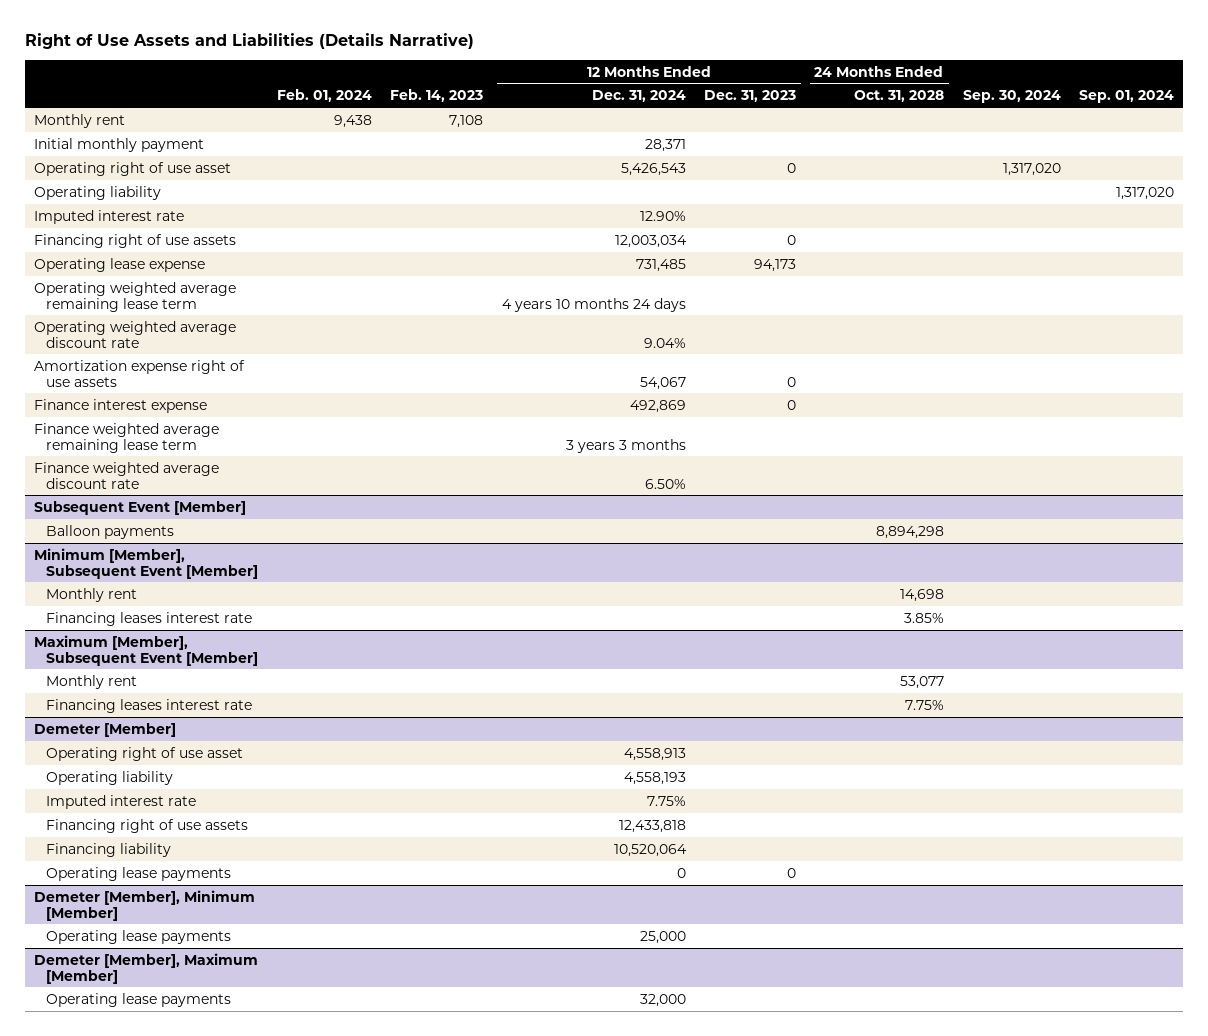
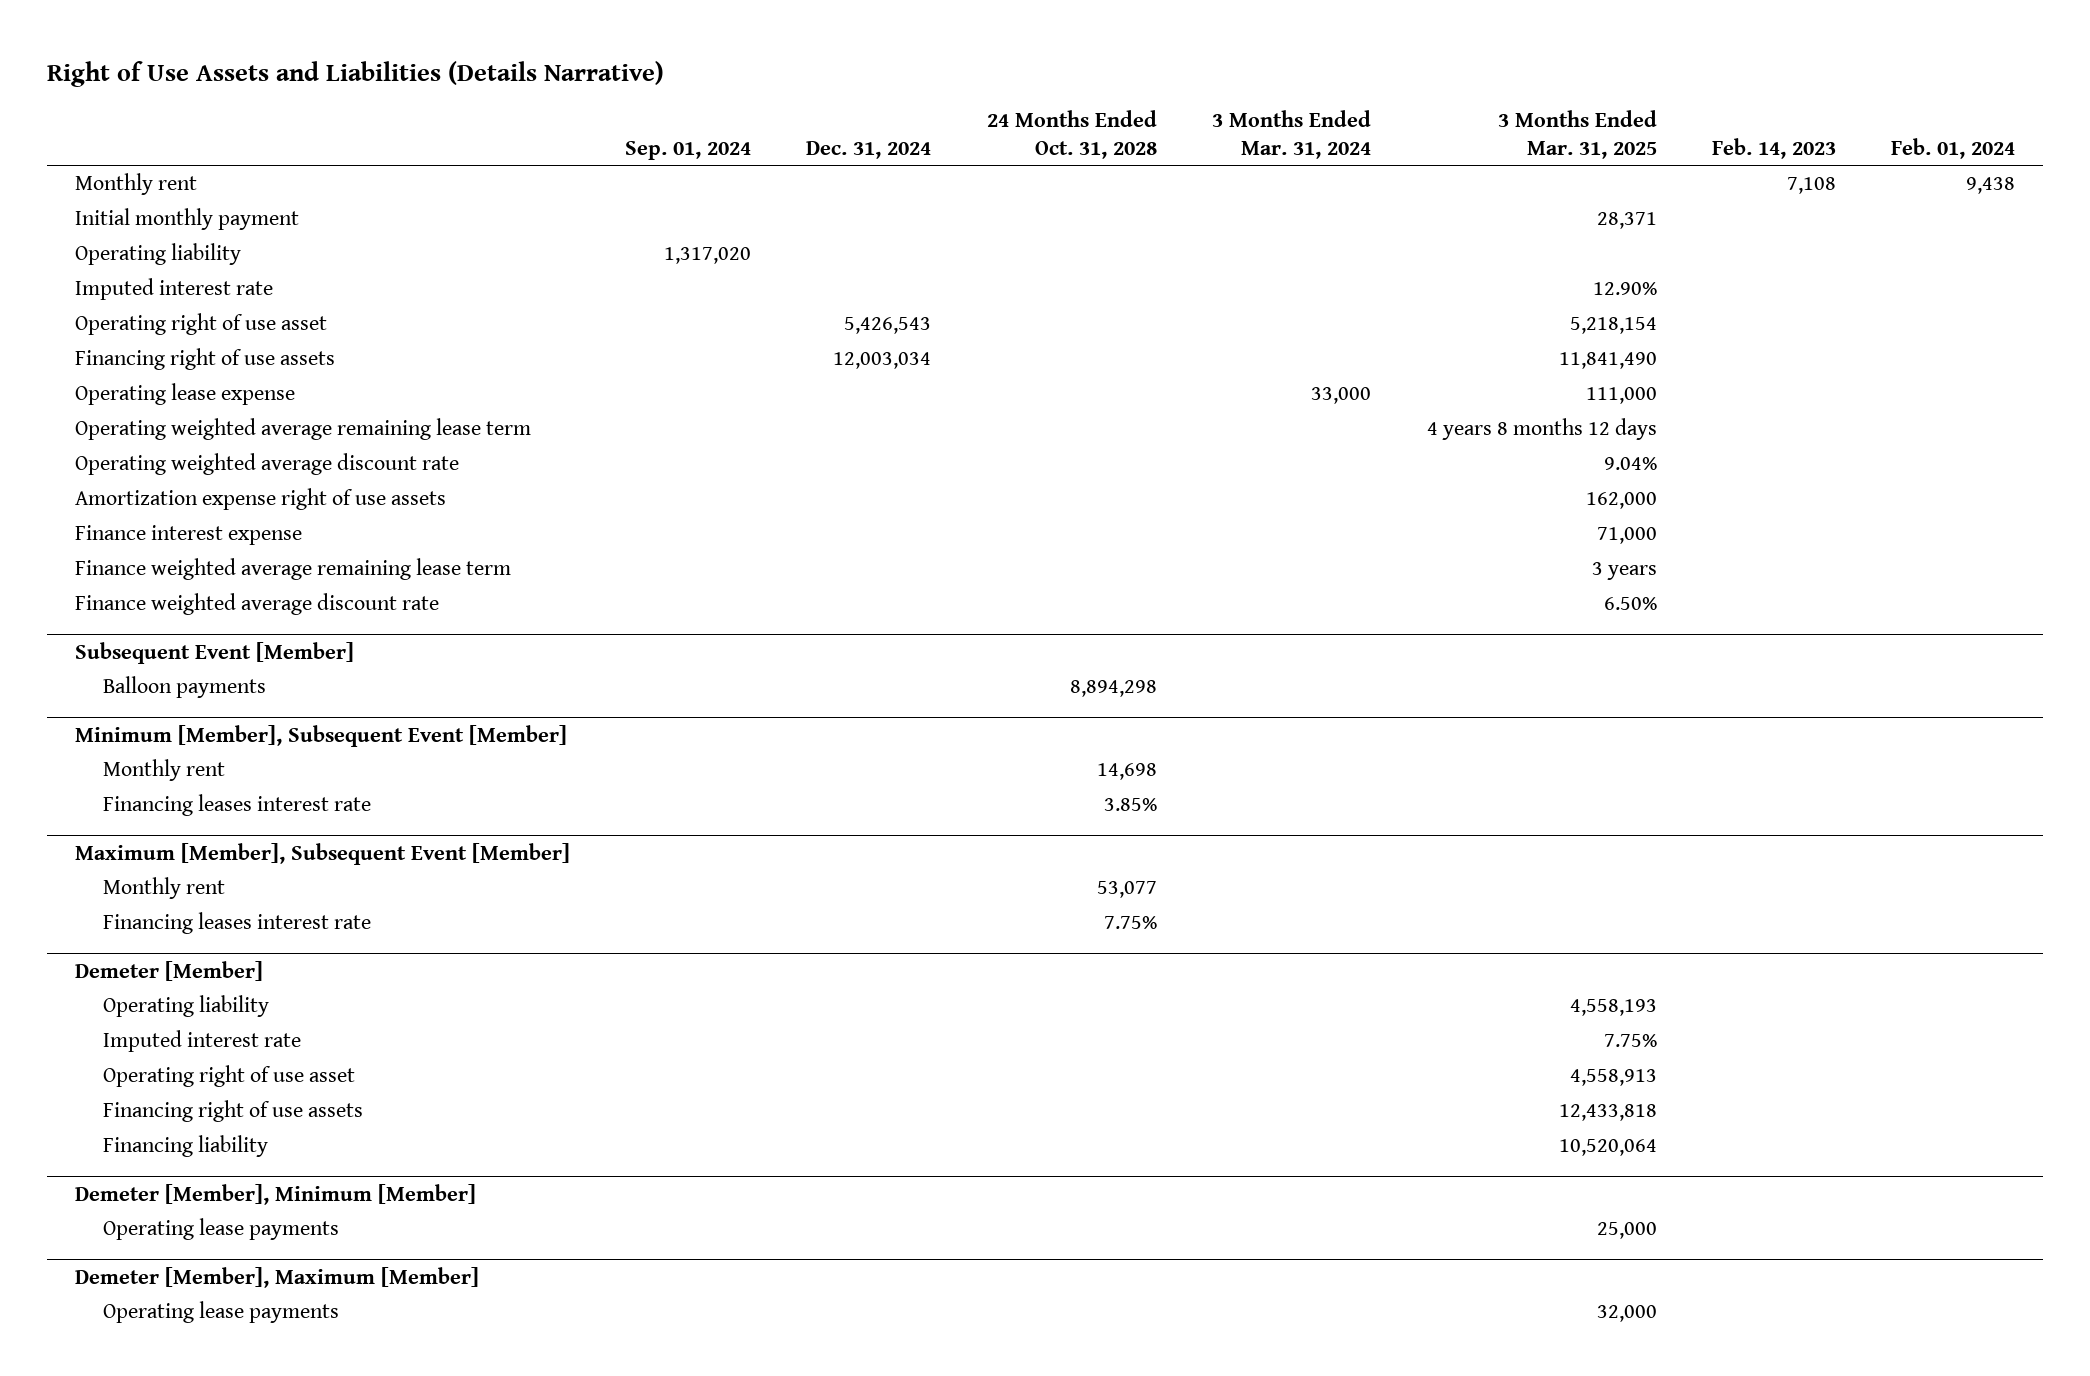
- | Feb. 01, 2024 | Feb. 14, 2023 | 12 Months Ended Dec. 31, 2024 | 12 Months Ended Dec. 31, 2023 | 24 Months Ended Oct. 31, 2028 | Sep. 30, 2024 | Sep. 01, 2024
+ | Sep. 01, 2024 | Dec. 31, 2024 | 24 Months Ended Oct. 31, 2028 | 3 Months Ended Mar. 31, 2024 | 3 Months Ended Mar. 31, 2025 | Feb. 14, 2023 | Feb. 01, 2024
moved down: Operating right of use asset | | 5,426,543 | | | 5,218,154 | |
@ Demeter [Member]
moved down: Operating right of use asset | | | | | 4,558,913 | |
- Operating lease payments | | | 0 | 0 | | |

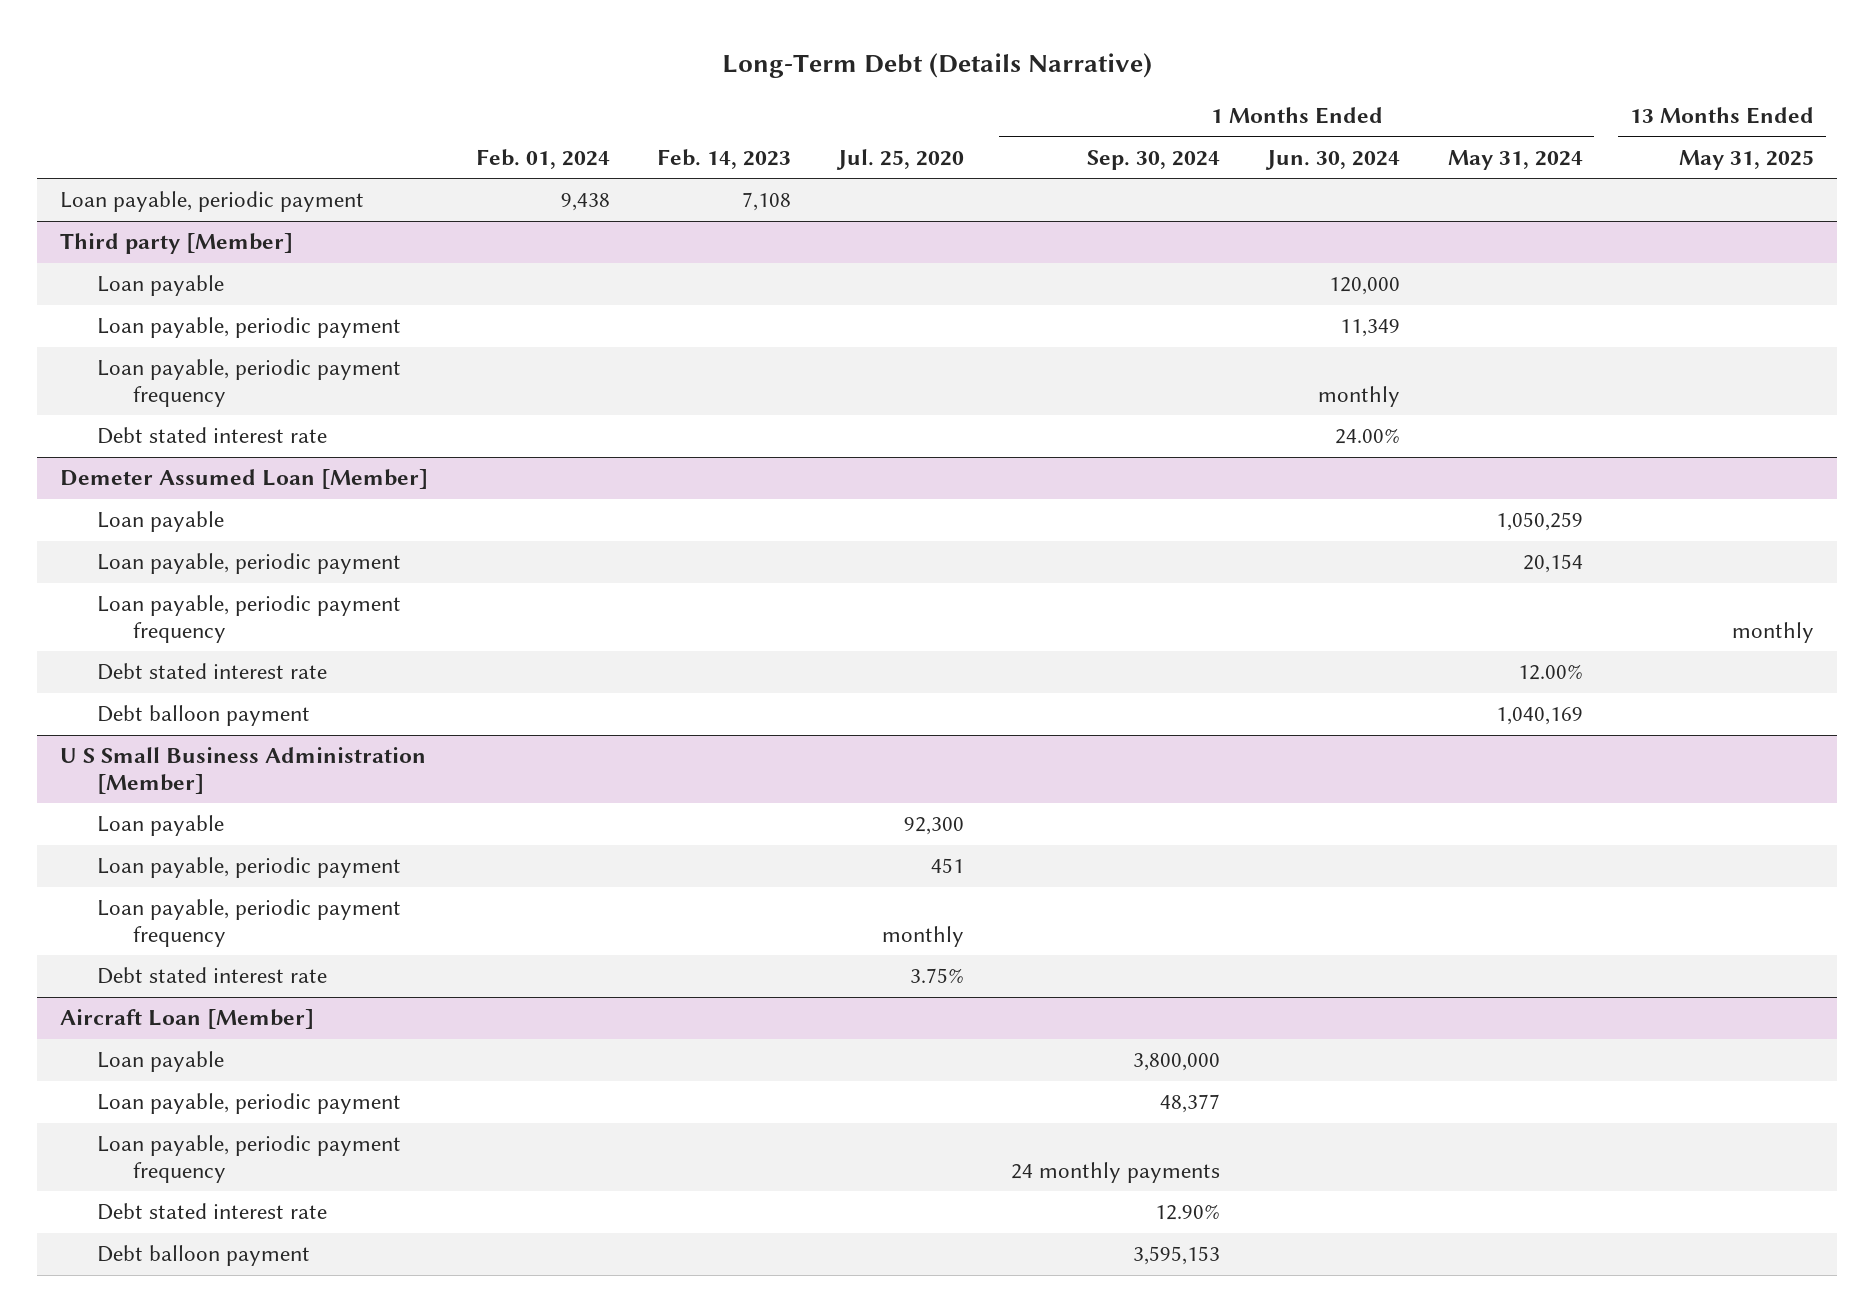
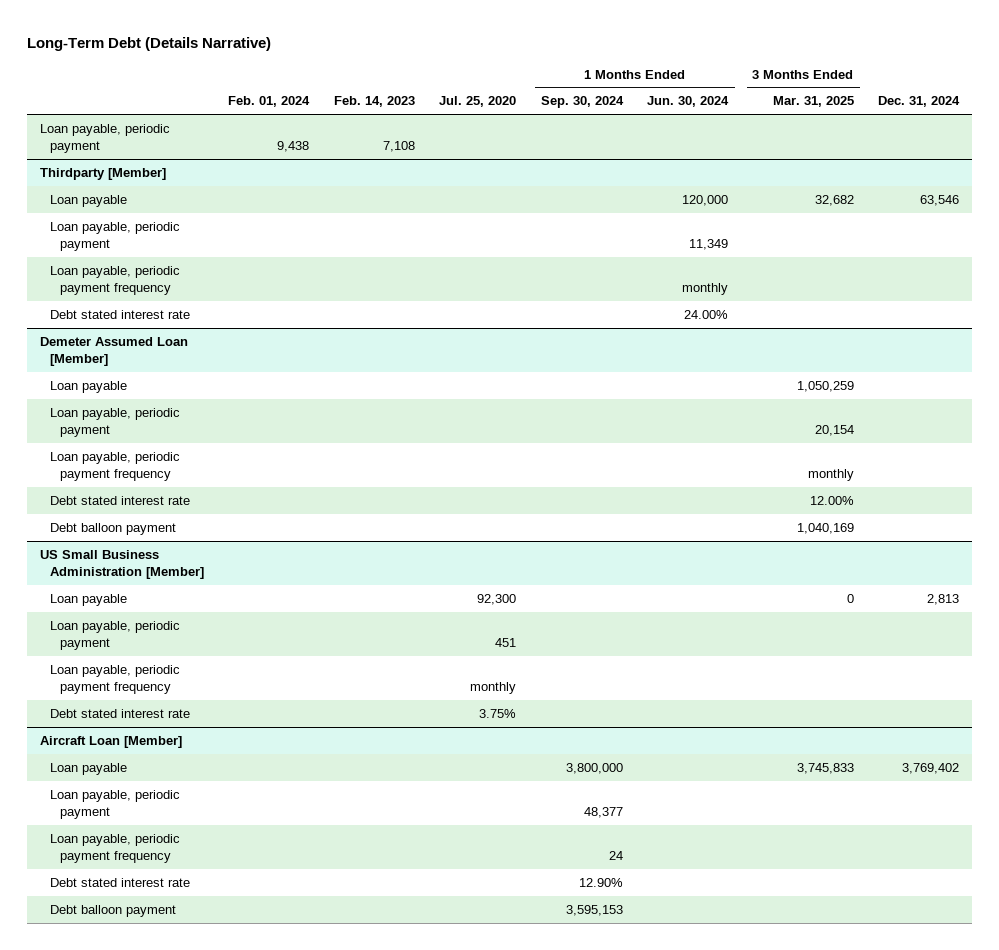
- | Feb. 01, 2024 | Feb. 14, 2023 | Jul. 25, 2020 | 1 Months Ended Sep. 30, 2024 | 1 Months Ended Jun. 30, 2024 | 1 Months Ended May 31, 2024 | 13 Months Ended May 31, 2025
+ | Feb. 01, 2024 | Feb. 14, 2023 | Jul. 25, 2020 | 1 Months Ended Sep. 30, 2024 | 1 Months Ended Jun. 30, 2024 | 3 Months Ended Mar. 31, 2025 | Dec. 31, 2024
- Third party [Member]
+ Thirdparty [Member]
- U S Small Business Administration [Member]
+ US Small Business Administration [Member]
@ Aircraft Loan [Member]
- Loan payable, periodic payment frequency | | | | 24 monthly payments | | |
+ Loan payable, periodic payment frequency | | | | 24 | | |

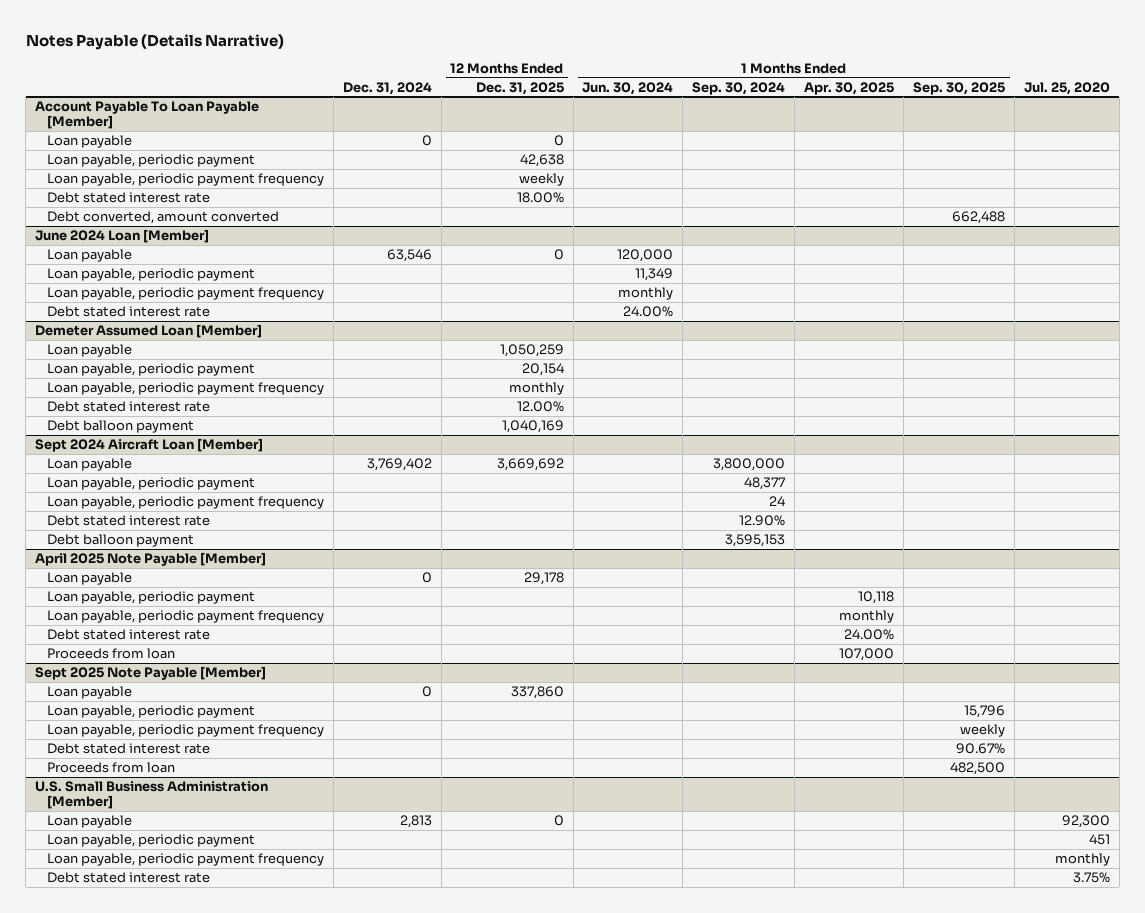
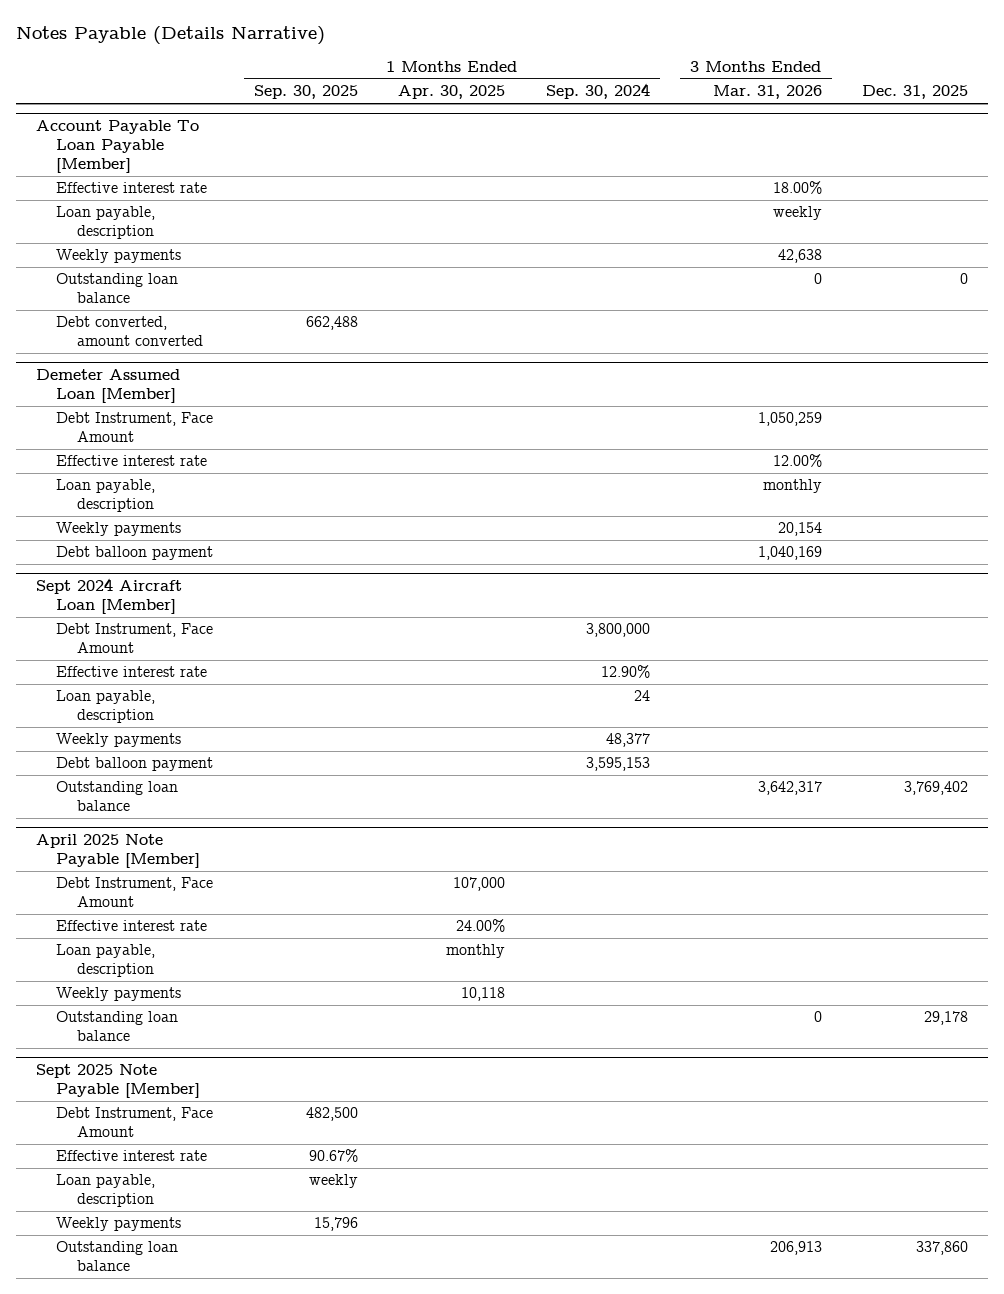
- | Dec. 31, 2024 | 12 Months Ended Dec. 31, 2025 | 1 Months Ended Jun. 30, 2024 | 1 Months Ended Sep. 30, 2024 | 1 Months Ended Apr. 30, 2025 | 1 Months Ended Sep. 30, 2025 | Jul. 25, 2020
+ | 1 Months Ended Sep. 30, 2025 | 1 Months Ended Apr. 30, 2025 | 1 Months Ended Sep. 30, 2024 | 3 Months Ended Mar. 31, 2026 | Dec. 31, 2025
@ Account Payable To Loan Payable [Member]
- Loan payable | 0 | 0 | | | | |
- Loan payable, periodic payment | | 42,638 | | | | |
- Loan payable, periodic payment frequency | | weekly | | | | |
- Debt stated interest rate | | 18.00% | | | | |
+ Effective interest rate | | | | 18.00% |
+ Loan payable, description | | | | weekly |
+ Weekly payments | | | | 42,638 |
+ Outstanding loan balance | | | | 0 | 0
- June 2024 Loan [Member]
- Loan payable | 63,546 | 0 | 120,000 | | | |
- Loan payable, periodic payment | | | 11,349 | | | |
- Loan payable, periodic payment frequency | | | monthly | | | |
- Debt stated interest rate | | | 24.00% | | | |
@ Demeter Assumed Loan [Member]
- Loan payable | | 1,050,259 | | | | |
- Loan payable, periodic payment | | 20,154 | | | | |
- Loan payable, periodic payment frequency | | monthly | | | | |
- Debt stated interest rate | | 12.00% | | | | |
+ Debt Instrument, Face Amount | | | | 1,050,259 |
+ Effective interest rate | | | | 12.00% |
+ Loan payable, description | | | | monthly |
+ Weekly payments | | | | 20,154 |
@ Sept 2024 Aircraft Loan [Member]
- Loan payable | 3,769,402 | 3,669,692 | | 3,800,000 | | |
- Loan payable, periodic payment | | | | 48,377 | | |
- Loan payable, periodic payment frequency | | | | 24 | | |
- Debt stated interest rate | | | | 12.90% | | |
+ Debt Instrument, Face Amount | | | 3,800,000 | |
+ Effective interest rate | | | 12.90% | |
+ Loan payable, description | | | 24 | |
+ Weekly payments | | | 48,377 | |
+ Outstanding loan balance | | | | 3,642,317 | 3,769,402
@ April 2025 Note Payable [Member]
- Loan payable | 0 | 29,178 | | | | |
- Loan payable, periodic payment | | | | | 10,118 | |
- Loan payable, periodic payment frequency | | | | | monthly | |
- Debt stated interest rate | | | | | 24.00% | |
- Proceeds from loan | | | | | 107,000 | |
+ Debt Instrument, Face Amount | | 107,000 | | |
+ Effective interest rate | | 24.00% | | |
+ Loan payable, description | | monthly | | |
+ Weekly payments | | 10,118 | | |
+ Outstanding loan balance | | | | 0 | 29,178
@ Sept 2025 Note Payable [Member]
- Loan payable | 0 | 337,860 | | | | |
- Loan payable, periodic payment | | | | | | 15,796 |
- Loan payable, periodic payment frequency | | | | | | weekly |
- Debt stated interest rate | | | | | | 90.67% |
- Proceeds from loan | | | | | | 482,500 |
- U.S. Small Business Administration [Member]
- Loan payable | 2,813 | 0 | | | | | 92,300
- Loan payable, periodic payment | | | | | | | 451
- Loan payable, periodic payment frequency | | | | | | | monthly
- Debt stated interest rate | | | | | | | 3.75%
@ Sept 2025 Note Payable [Member]
+ Debt Instrument, Face Amount | 482,500 | | | |
+ Effective interest rate | 90.67% | | | |
+ Loan payable, description | weekly | | | |
+ Weekly payments | 15,796 | | | |
+ Outstanding loan balance | | | | 206,913 | 337,860

